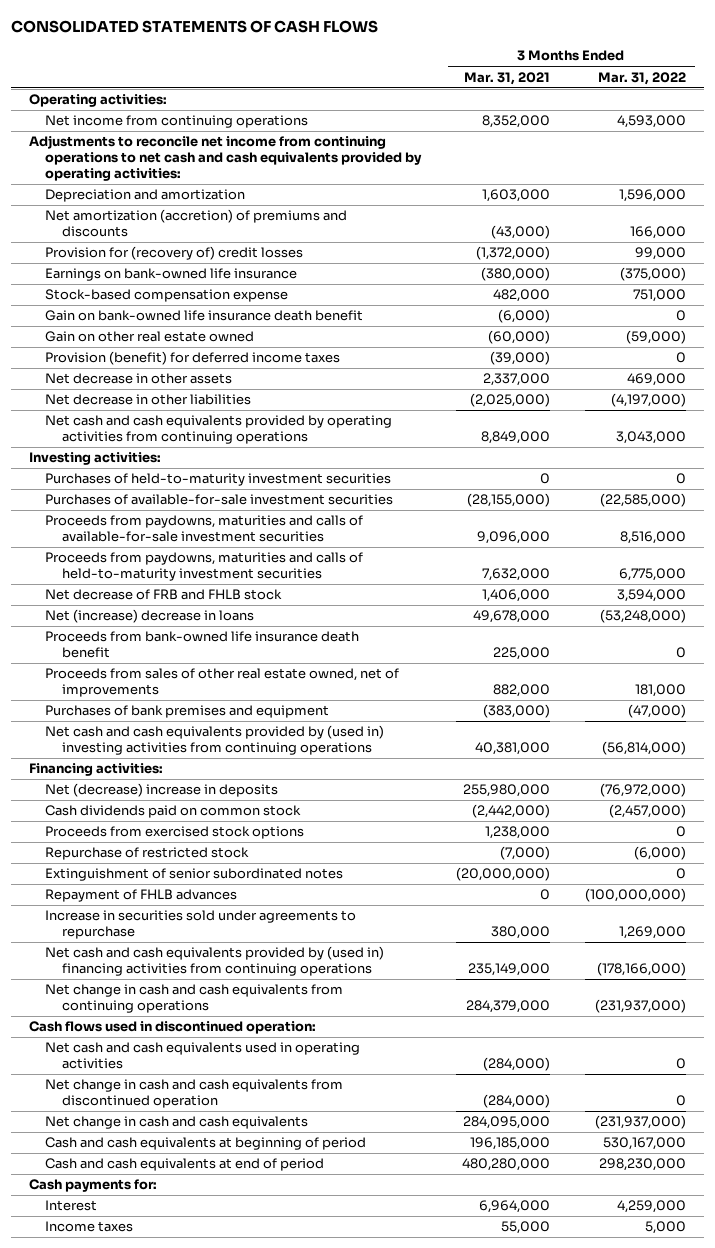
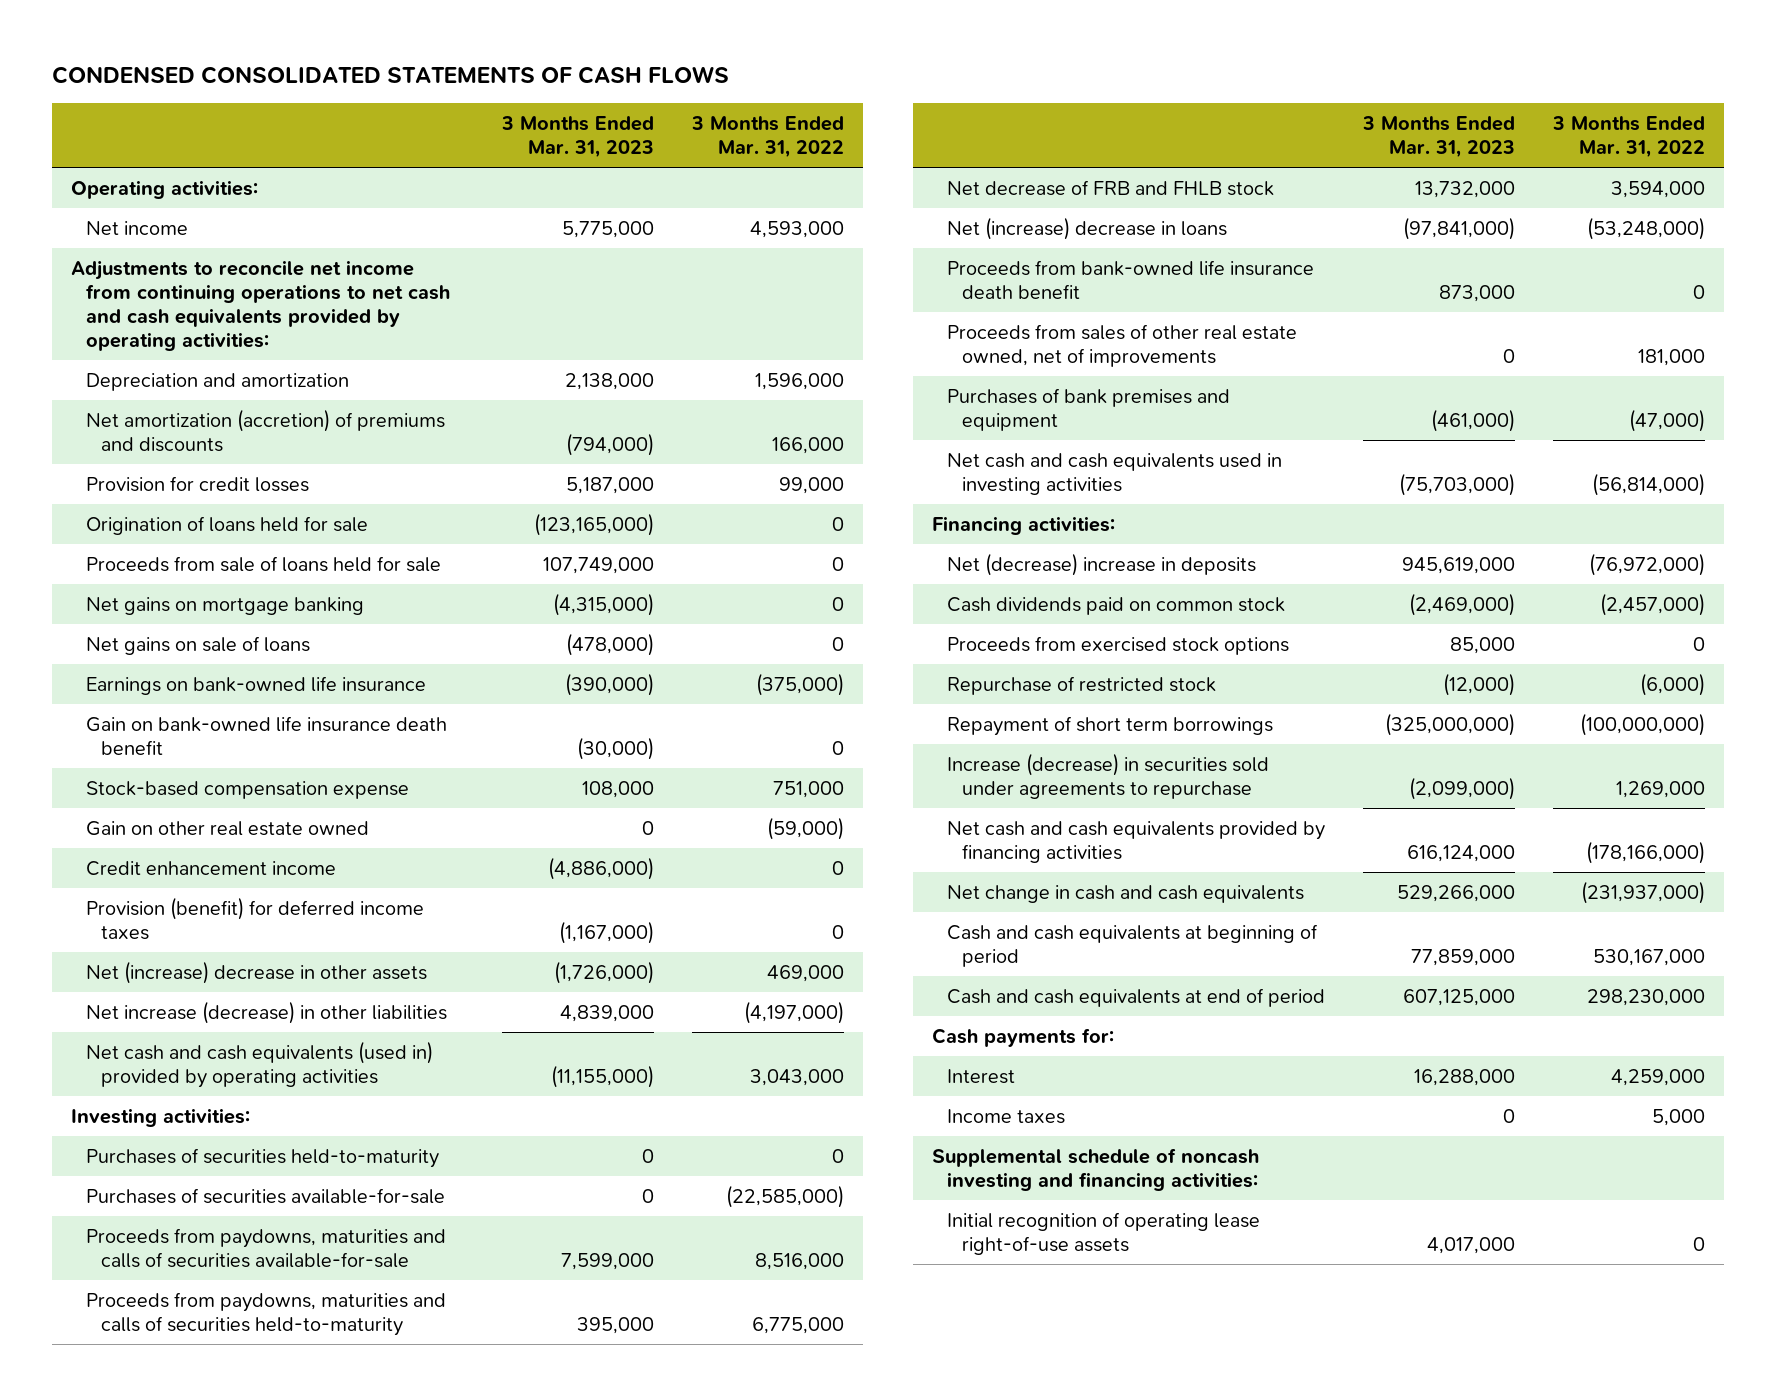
- CONSOLIDATED STATEMENTS OF CASH FLOWS
+ CONDENSED CONSOLIDATED STATEMENTS OF CASH FLOWS
- | 3 Months Ended Mar. 31, 2021 | 3 Months Ended Mar. 31, 2022
+ | 3 Months Ended Mar. 31, 2023 | 3 Months Ended Mar. 31, 2022
- Net income from continuing operations | 8,352,000 | 4,593,000
+ Net income | 5,775,000 | 4,593,000
- Provision for (recovery of) credit losses | (1,372,000) | 99,000
+ Provision for credit losses | 5,187,000 | 99,000
+ Origination of loans held for sale | (123,165,000) | 0
+ Proceeds from sale of loans held for sale | 107,749,000 | 0
+ Net gains on mortgage banking | (4,315,000) | 0
+ Net gains on sale of loans | (478,000) | 0
moved down: Stock-based compensation expense | 108,000 | 751,000
+ Credit enhancement income | (4,886,000) | 0
- Net decrease in other assets | 2,337,000 | 469,000
- Net decrease in other liabilities | (2,025,000) | (4,197,000)
- Net cash and cash equivalents provided by operating activities from continuing operations | 8,849,000 | 3,043,000
+ Net (increase) decrease in other assets | (1,726,000) | 469,000
+ Net increase (decrease) in other liabilities | 4,839,000 | (4,197,000)
+ Net cash and cash equivalents (used in) provided by operating activities | (11,155,000) | 3,043,000
- Purchases of held-to-maturity investment securities | 0 | 0
- Purchases of available-for-sale investment securities | (28,155,000) | (22,585,000)
- Proceeds from paydowns, maturities and calls of available-for-sale investment securities | 9,096,000 | 8,516,000
- Proceeds from paydowns, maturities and calls of held-to-maturity investment securities | 7,632,000 | 6,775,000
+ Purchases of securities held-to-maturity | 0 | 0
+ Purchases of securities available-for-sale | 0 | (22,585,000)
+ Proceeds from paydowns, maturities and calls of securities available-for-sale | 7,599,000 | 8,516,000
+ Proceeds from paydowns, maturities and calls of securities held-to-maturity | 395,000 | 6,775,000
- Net cash and cash equivalents provided by (used in) investing activities from continuing operations | 40,381,000 | (56,814,000)
+ Net cash and cash equivalents used in investing activities | (75,703,000) | (56,814,000)
- Extinguishment of senior subordinated notes | (20,000,000) | 0
- Repayment of FHLB advances | 0 | (100,000,000)
- Increase in securities sold under agreements to repurchase | 380,000 | 1,269,000
- Net cash and cash equivalents provided by (used in) financing activities from continuing operations | 235,149,000 | (178,166,000)
- Net change in cash and cash equivalents from continuing operations | 284,379,000 | (231,937,000)
- Cash flows used in discontinued operation:
- Net cash and cash equivalents used in operating activities | (284,000) | 0
- Net change in cash and cash equivalents from discontinued operation | (284,000) | 0
+ Repayment of short term borrowings | (325,000,000) | (100,000,000)
+ Increase (decrease) in securities sold under agreements to repurchase | (2,099,000) | 1,269,000
+ Net cash and cash equivalents provided by financing activities | 616,124,000 | (178,166,000)
+ Supplemental schedule of noncash investing and financing activities:
+ Initial recognition of operating lease right-of-use assets | 4,017,000 | 0

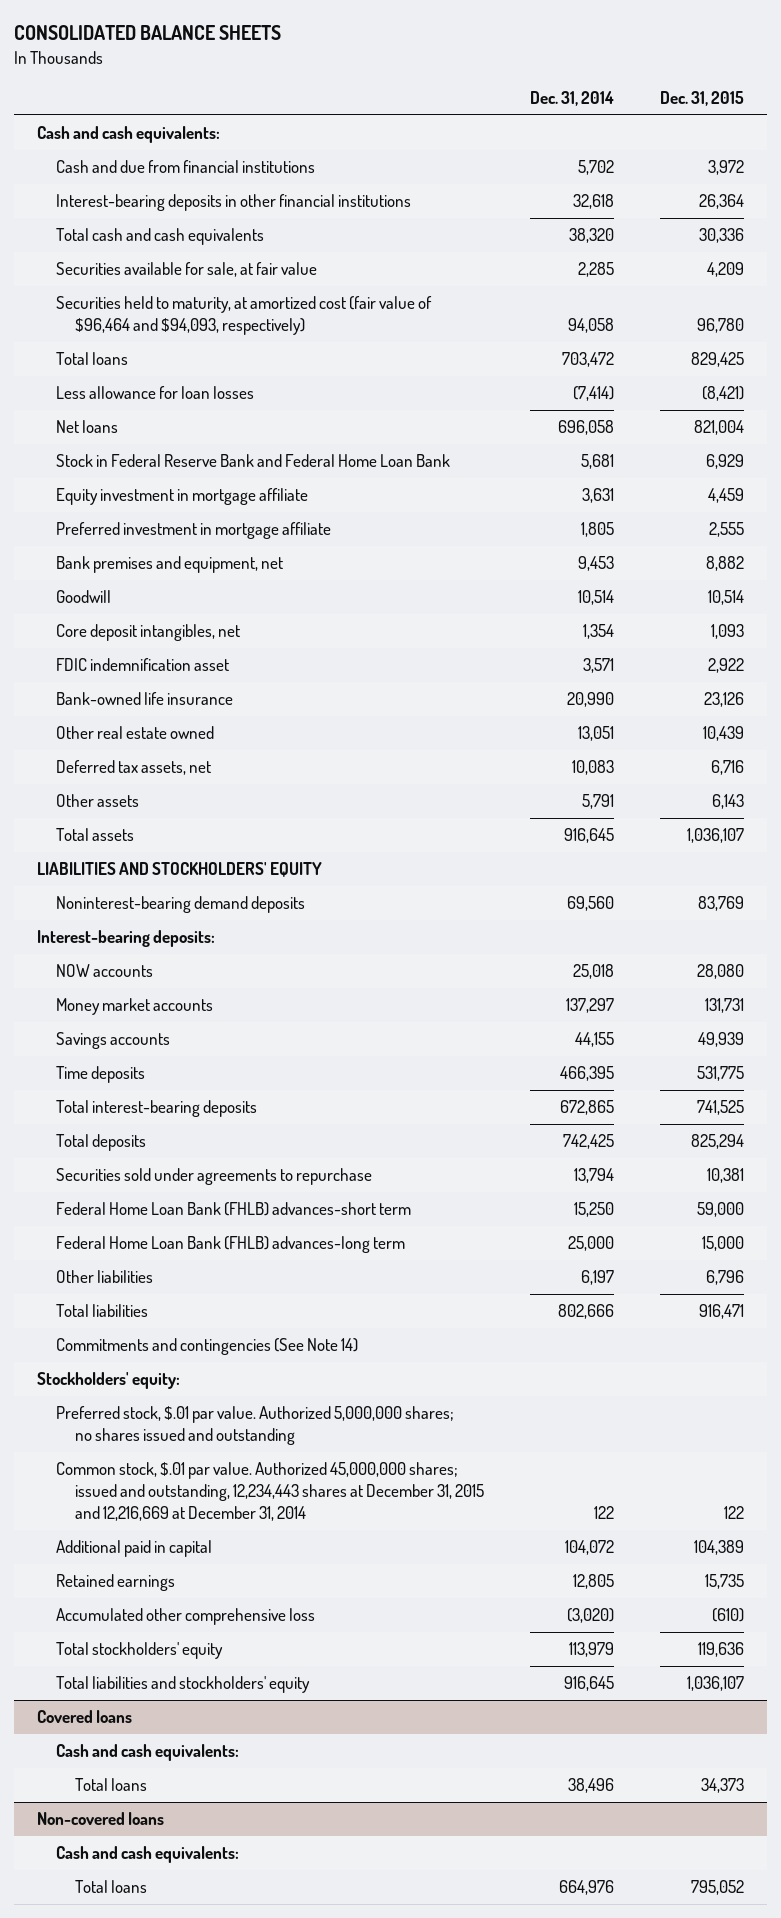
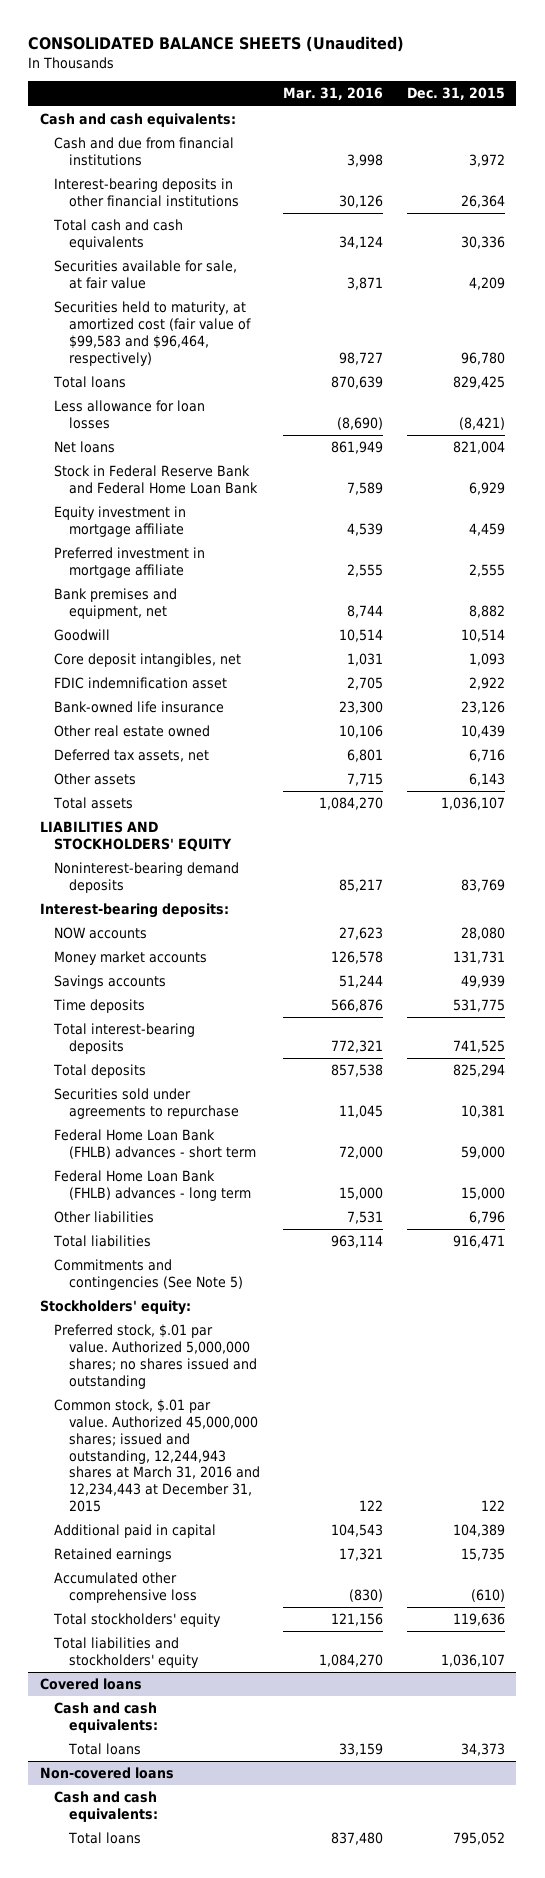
- CONSOLIDATED BALANCE SHEETS
+ CONSOLIDATED BALANCE SHEETS (Unaudited)
- | Dec. 31, 2014 | Dec. 31, 2015
+ | Mar. 31, 2016 | Dec. 31, 2015
- Securities held to maturity, at amortized cost (fair value of $96,464 and $94,093, respectively) | 94,058 | 96,780
+ Securities held to maturity, at amortized cost (fair value of $99,583 and $96,464, respectively) | 98,727 | 96,780
- Federal Home Loan Bank (FHLB) advances-short term | 15,250 | 59,000
- Federal Home Loan Bank (FHLB) advances-long term | 25,000 | 15,000
+ Federal Home Loan Bank (FHLB) advances - short term | 72,000 | 59,000
+ Federal Home Loan Bank (FHLB) advances - long term | 15,000 | 15,000
- Commitments and contingencies (See Note 14)
+ Commitments and contingencies (See Note 5)
- Common stock, $.01 par value. Authorized 45,000,000 shares; issued and outstanding, 12,234,443 shares at December 31, 2015 and 12,216,669 at December 31, 2014 | 122 | 122
+ Common stock, $.01 par value. Authorized 45,000,000 shares; issued and outstanding, 12,244,943 shares at March 31, 2016 and 12,234,443 at December 31, 2015 | 122 | 122

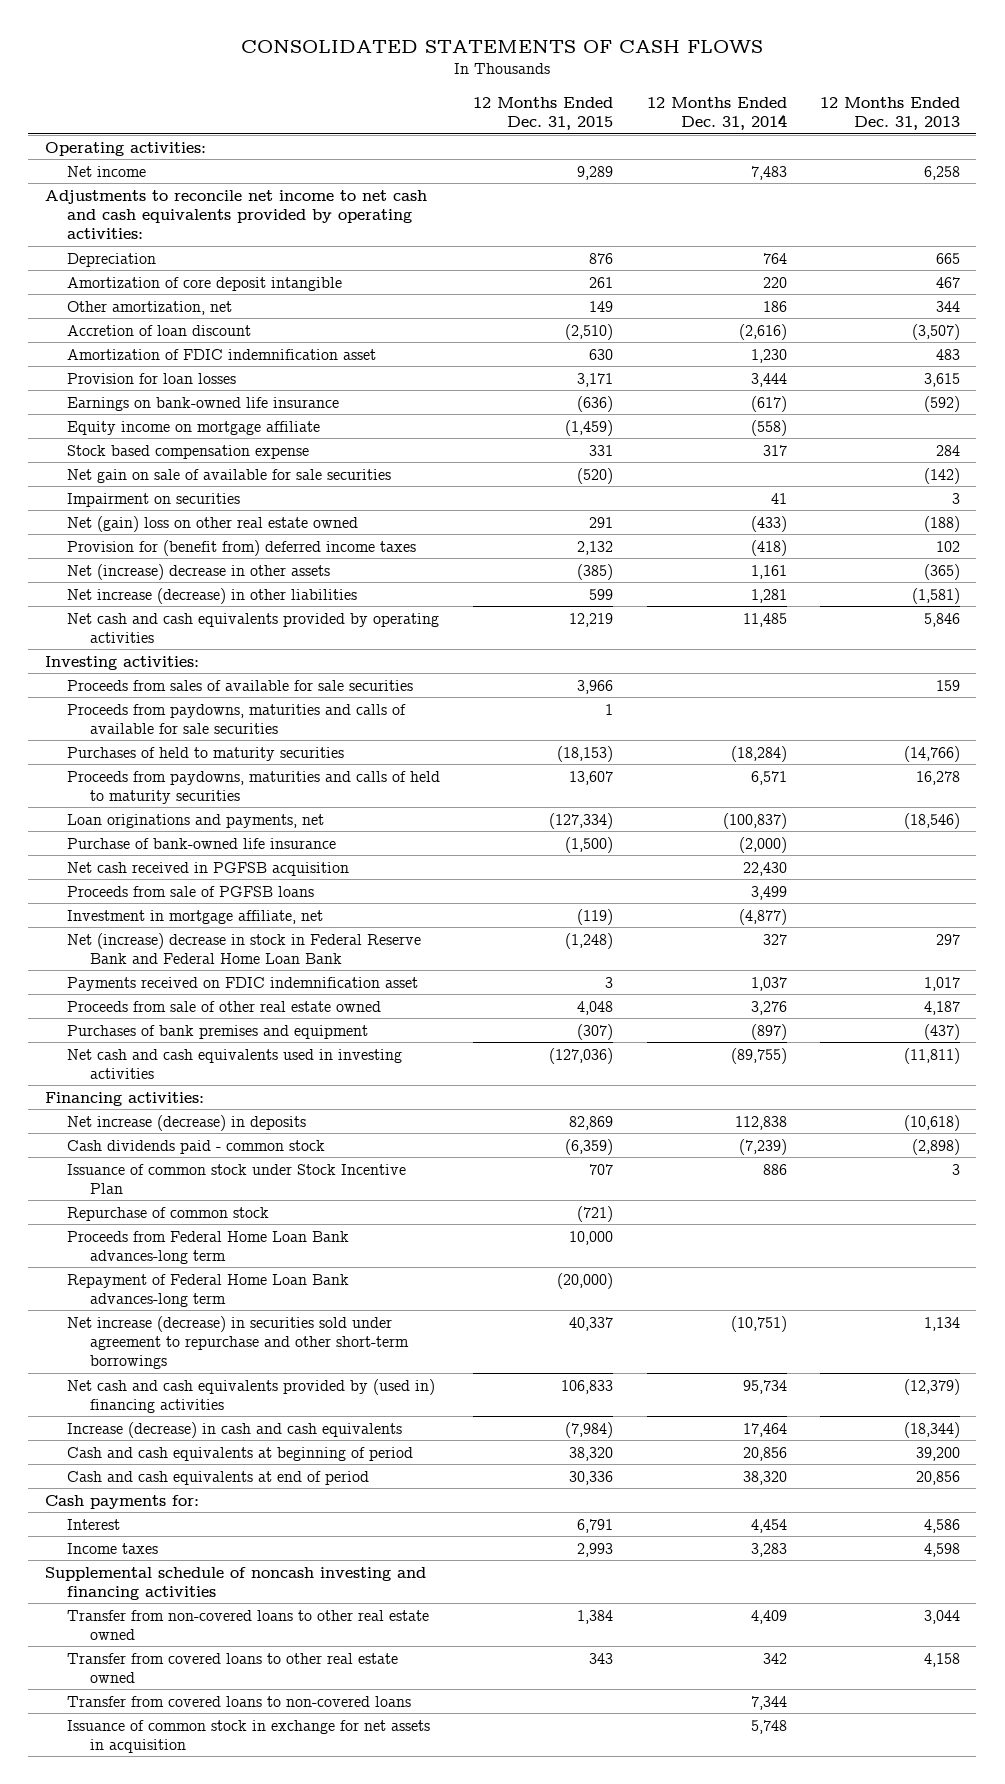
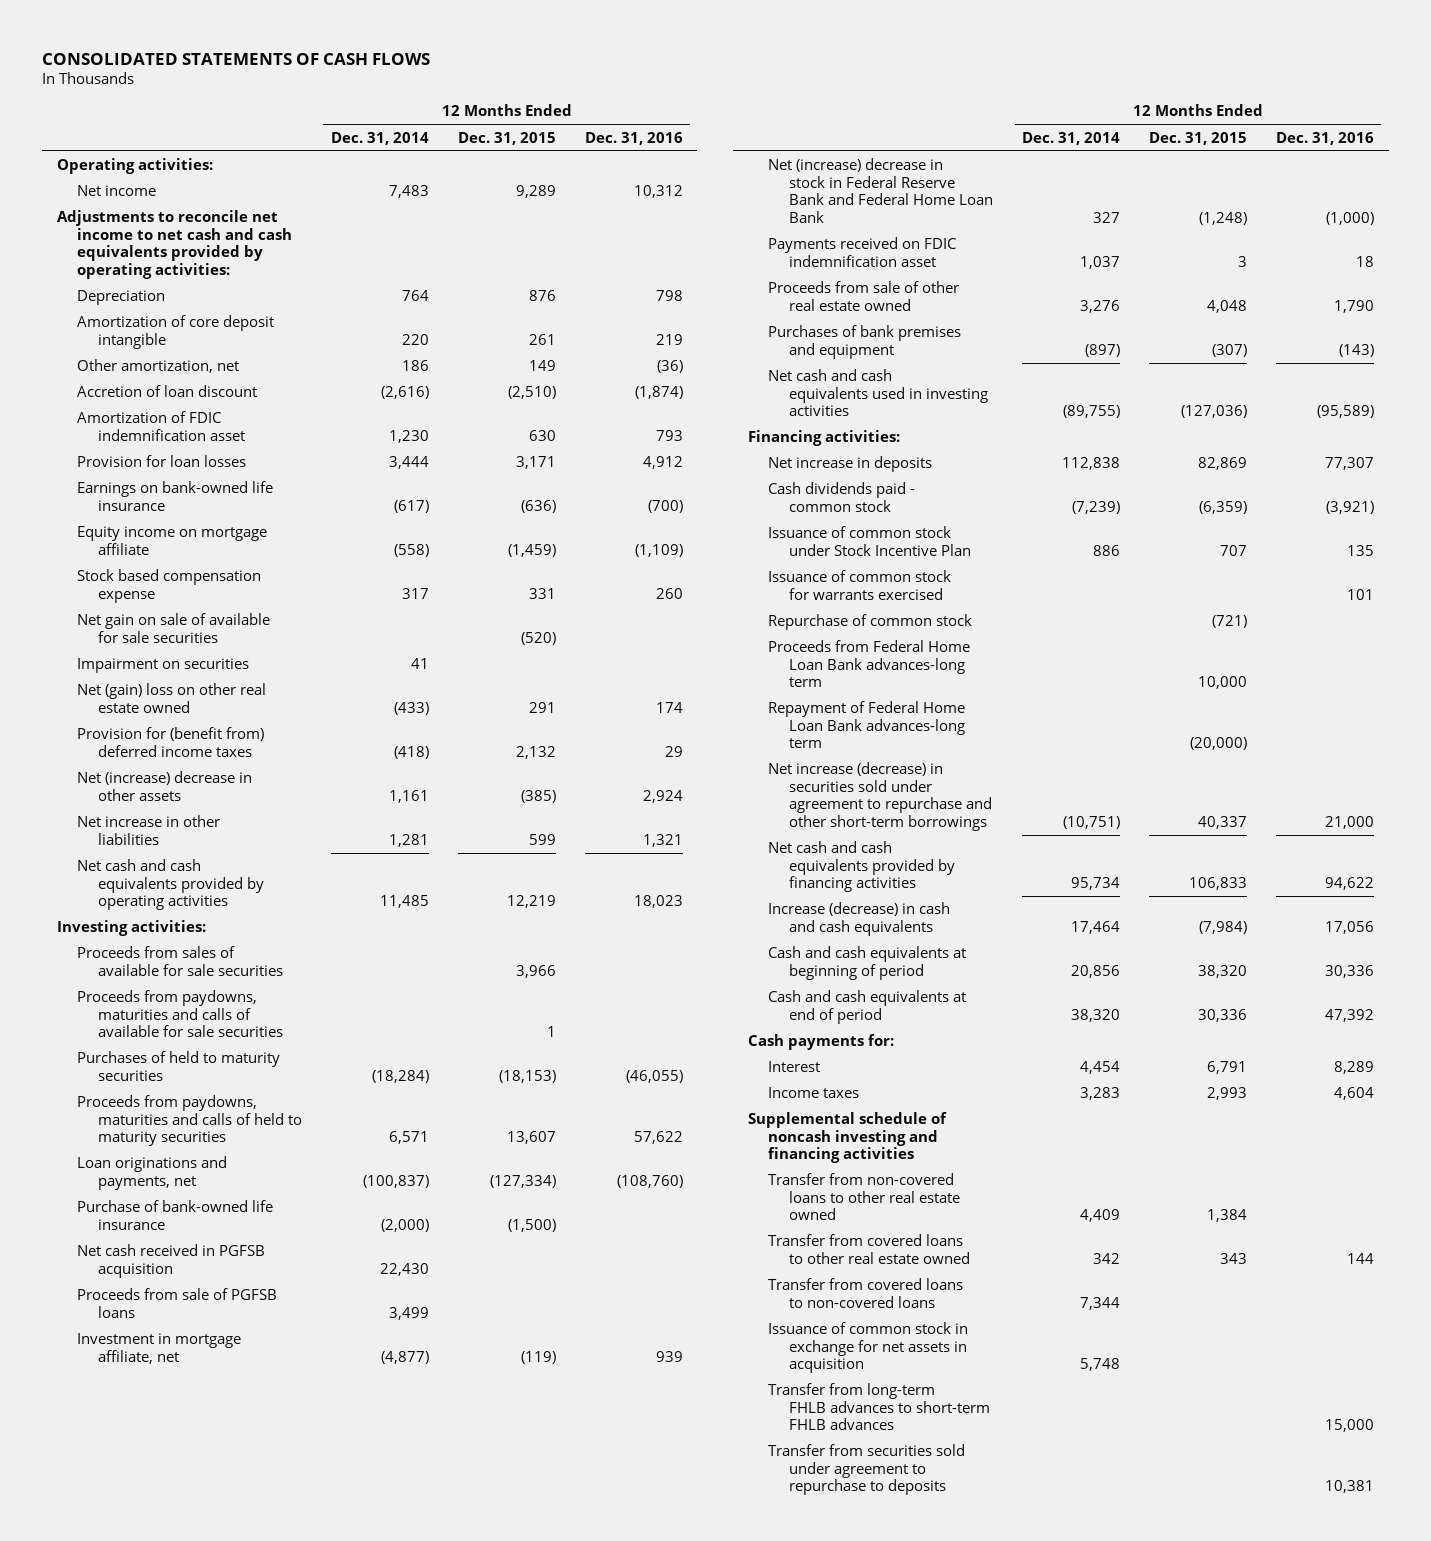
- | 12 Months Ended Dec. 31, 2015 | 12 Months Ended Dec. 31, 2014 | 12 Months Ended Dec. 31, 2013
+ | 12 Months Ended Dec. 31, 2014 | 12 Months Ended Dec. 31, 2015 | 12 Months Ended Dec. 31, 2016
- Net increase (decrease) in other liabilities | 599 | 1,281 | (1,581)
+ Net increase in other liabilities | 1,281 | 599 | 1,321
- Net increase (decrease) in deposits | 82,869 | 112,838 | (10,618)
+ Net increase in deposits | 112,838 | 82,869 | 77,307
+ Issuance of common stock for warrants exercised | | | 101
- Net cash and cash equivalents provided by (used in) financing activities | 106,833 | 95,734 | (12,379)
+ Net cash and cash equivalents provided by financing activities | 95,734 | 106,833 | 94,622
+ Transfer from long-term FHLB advances to short-term FHLB advances | | | 15,000
+ Transfer from securities sold under agreement to repurchase to deposits | | | 10,381

